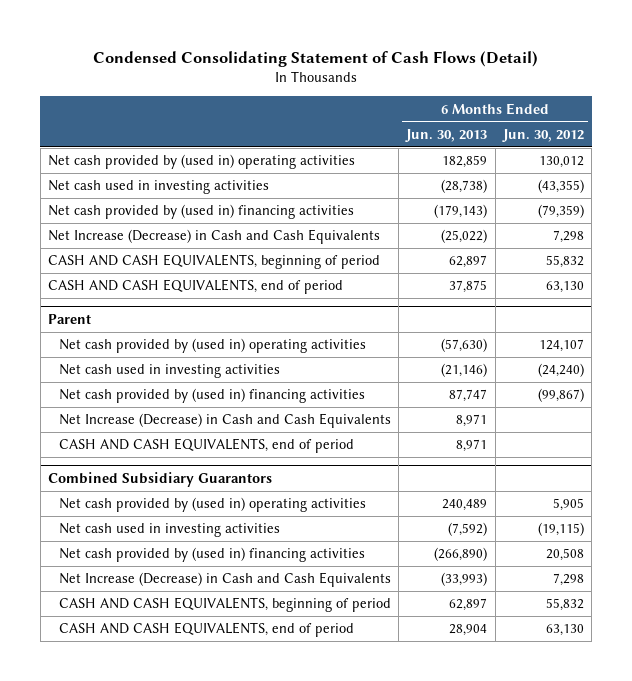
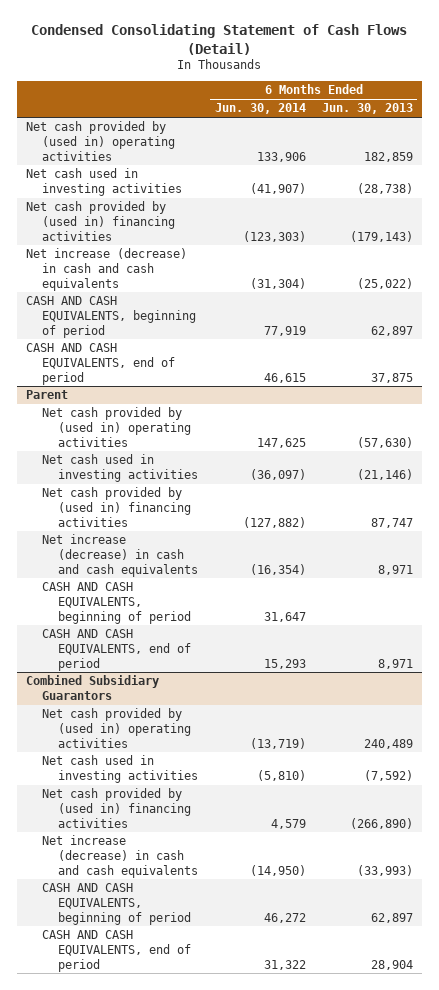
- | 6 Months Ended Jun. 30, 2013 | 6 Months Ended Jun. 30, 2012
+ | 6 Months Ended Jun. 30, 2014 | 6 Months Ended Jun. 30, 2013
- Net Increase (Decrease) in Cash and Cash Equivalents | (25,022) | 7,298
+ Net increase (decrease) in cash and cash equivalents | (31,304) | (25,022)
@ Parent
- Net Increase (Decrease) in Cash and Cash Equivalents | 8,971 |
+ Net increase (decrease) in cash and cash equivalents | (16,354) | 8,971
+ CASH AND CASH EQUIVALENTS, beginning of period | 31,647 |
@ Combined Subsidiary Guarantors
- Net Increase (Decrease) in Cash and Cash Equivalents | (33,993) | 7,298
+ Net increase (decrease) in cash and cash equivalents | (14,950) | (33,993)

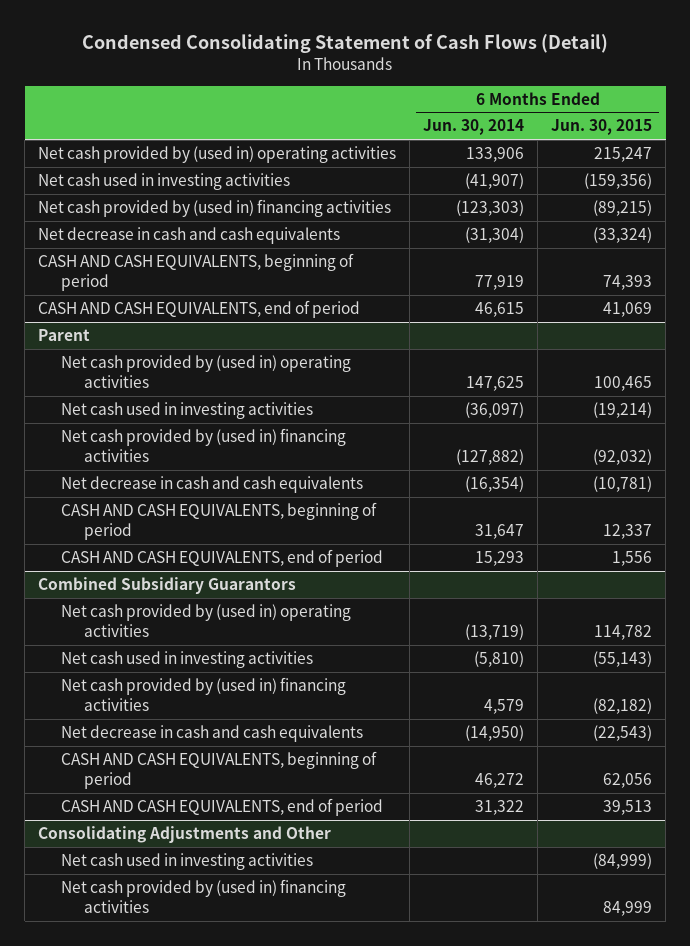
- | 6 Months Ended Jun. 30, 2014 | 6 Months Ended Jun. 30, 2013
+ | 6 Months Ended Jun. 30, 2014 | 6 Months Ended Jun. 30, 2015
- Net increase (decrease) in cash and cash equivalents | (31,304) | (25,022)
+ Net decrease in cash and cash equivalents | (31,304) | (33,324)
@ Parent
- Net increase (decrease) in cash and cash equivalents | (16,354) | 8,971
+ Net decrease in cash and cash equivalents | (16,354) | (10,781)
@ Combined Subsidiary Guarantors
- Net increase (decrease) in cash and cash equivalents | (14,950) | (33,993)
+ Net decrease in cash and cash equivalents | (14,950) | (22,543)
+ Consolidating Adjustments and Other
+ Net cash used in investing activities | | (84,999)
+ Net cash provided by (used in) financing activities | | 84,999

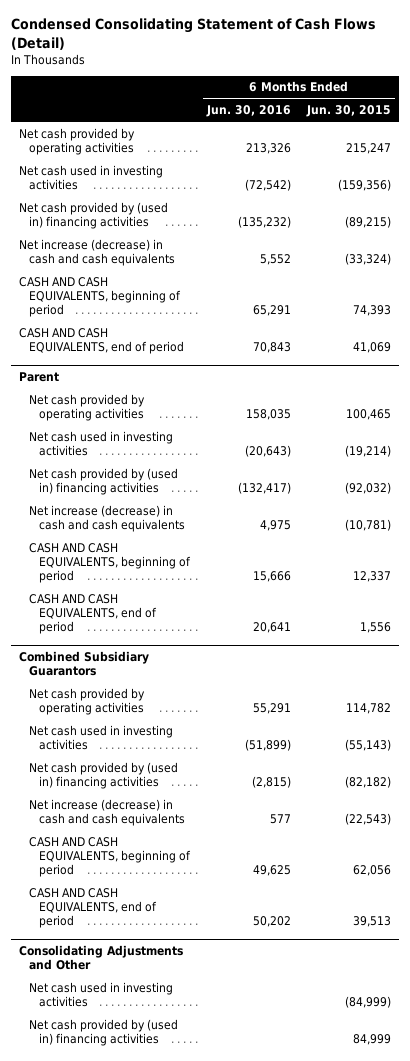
- | 6 Months Ended Jun. 30, 2014 | 6 Months Ended Jun. 30, 2015
+ | 6 Months Ended Jun. 30, 2016 | 6 Months Ended Jun. 30, 2015
- Net cash provided by (used in) operating activities | 133,906 | 215,247
+ Net cash provided by operating activities | 213,326 | 215,247
- Net decrease in cash and cash equivalents | (31,304) | (33,324)
+ Net increase (decrease) in cash and cash equivalents | 5,552 | (33,324)
@ Parent
- Net cash provided by (used in) operating activities | 147,625 | 100,465
+ Net cash provided by operating activities | 158,035 | 100,465
- Net decrease in cash and cash equivalents | (16,354) | (10,781)
+ Net increase (decrease) in cash and cash equivalents | 4,975 | (10,781)
@ Combined Subsidiary Guarantors
- Net cash provided by (used in) operating activities | (13,719) | 114,782
+ Net cash provided by operating activities | 55,291 | 114,782
- Net decrease in cash and cash equivalents | (14,950) | (22,543)
+ Net increase (decrease) in cash and cash equivalents | 577 | (22,543)

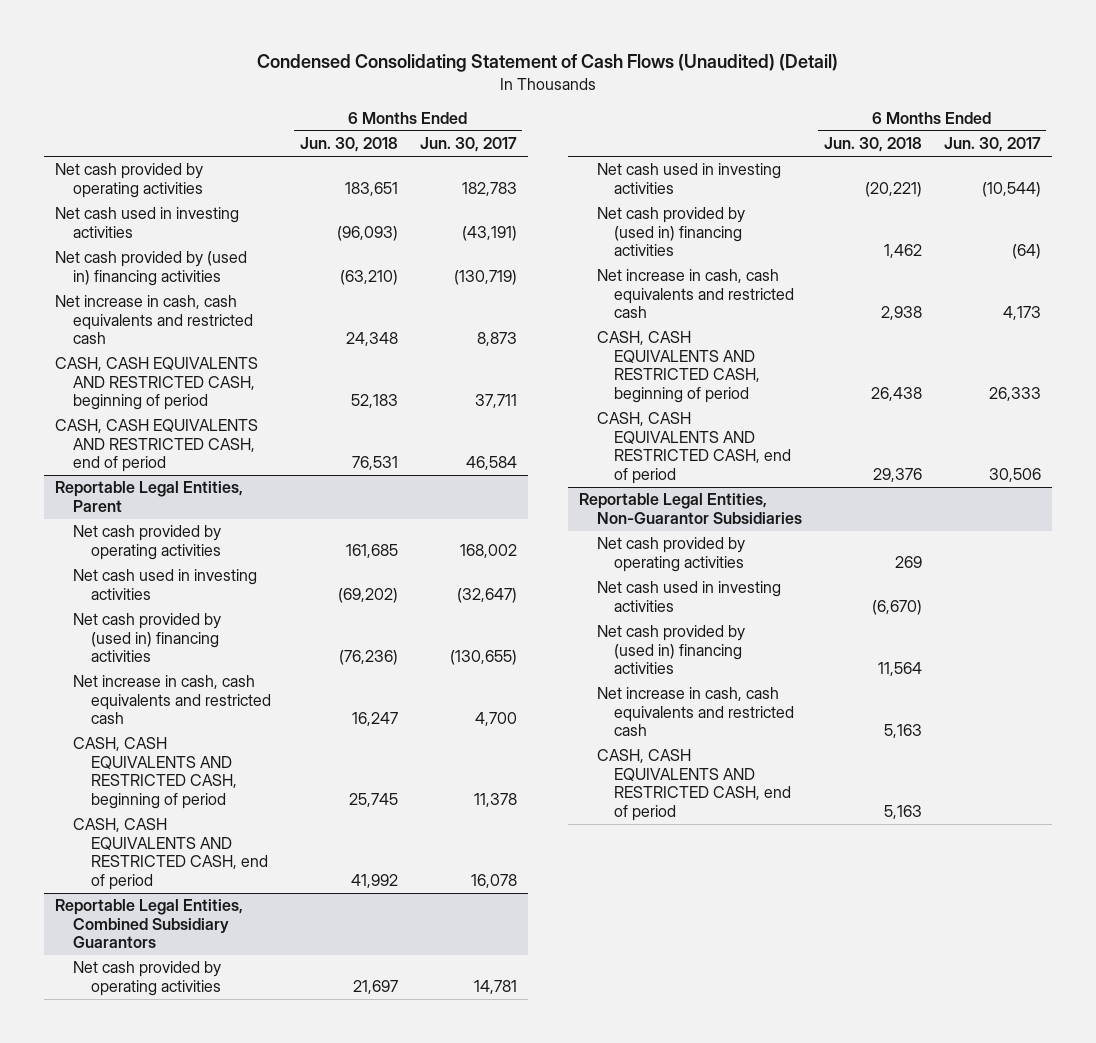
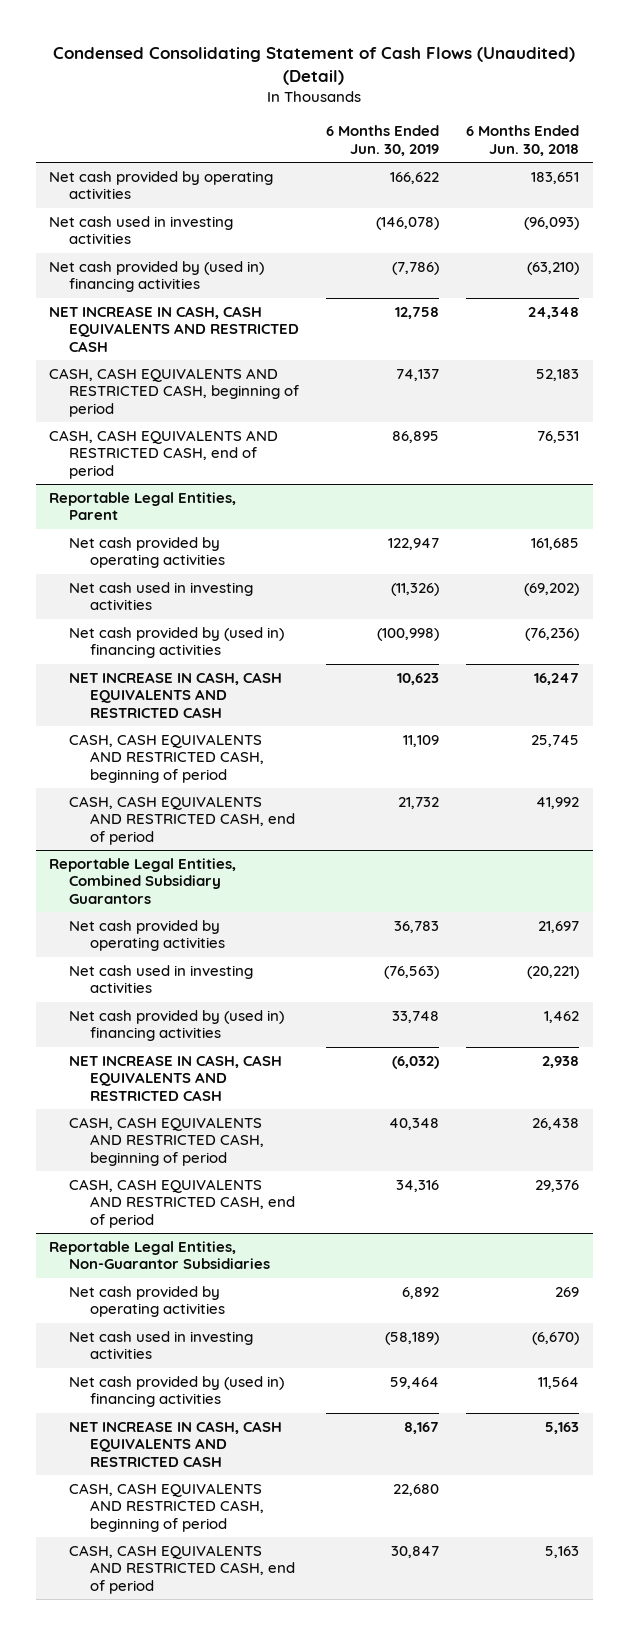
- | 6 Months Ended Jun. 30, 2018 | 6 Months Ended Jun. 30, 2017
+ | 6 Months Ended Jun. 30, 2019 | 6 Months Ended Jun. 30, 2018
- Net increase in cash, cash equivalents and restricted cash | 24,348 | 8,873
+ NET INCREASE IN CASH, CASH EQUIVALENTS AND RESTRICTED CASH | 12,758 | 24,348
@ Reportable Legal Entities, Parent
- Net increase in cash, cash equivalents and restricted cash | 16,247 | 4,700
+ NET INCREASE IN CASH, CASH EQUIVALENTS AND RESTRICTED CASH | 10,623 | 16,247
@ Reportable Legal Entities, Combined Subsidiary Guarantors
- Net increase in cash, cash equivalents and restricted cash | 2,938 | 4,173
+ NET INCREASE IN CASH, CASH EQUIVALENTS AND RESTRICTED CASH | (6,032) | 2,938
@ Reportable Legal Entities, Non-Guarantor Subsidiaries
- Net increase in cash, cash equivalents and restricted cash | 5,163 |
+ NET INCREASE IN CASH, CASH EQUIVALENTS AND RESTRICTED CASH | 8,167 | 5,163
+ CASH, CASH EQUIVALENTS AND RESTRICTED CASH, beginning of period | 22,680 |

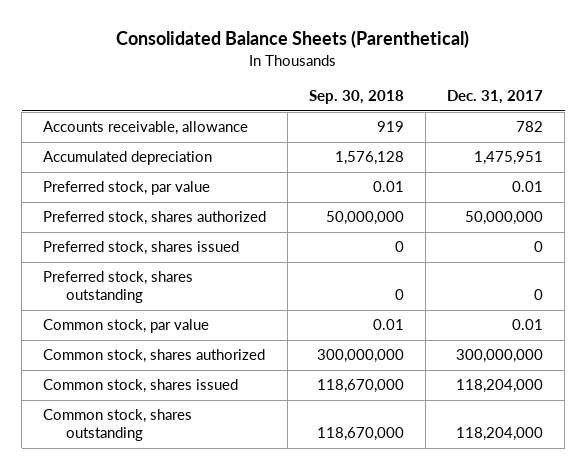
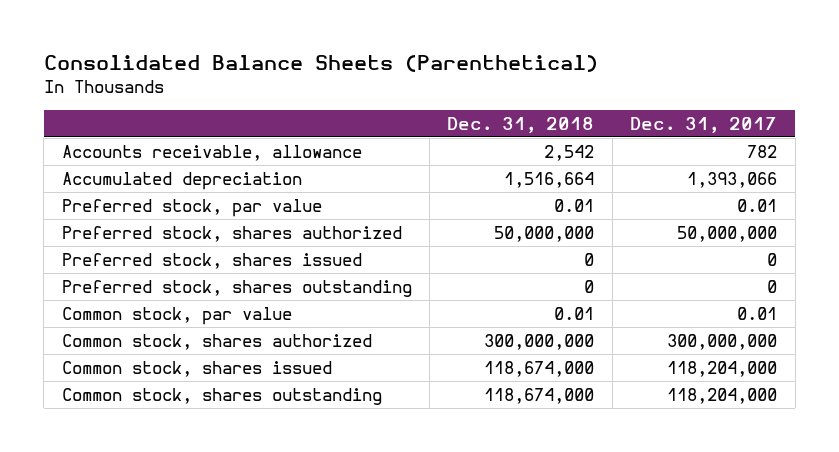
- | Sep. 30, 2018 | Dec. 31, 2017
+ | Dec. 31, 2018 | Dec. 31, 2017
- Accumulated depreciation | 1,576,128 | 1,475,951
+ Accumulated depreciation | 1,516,664 | 1,393,066

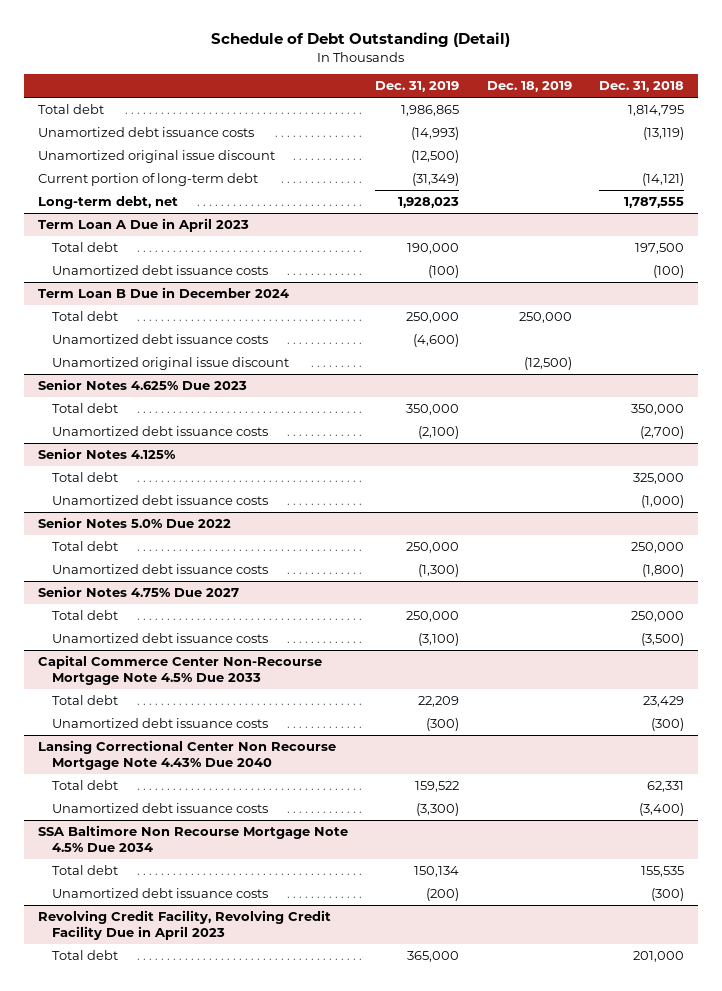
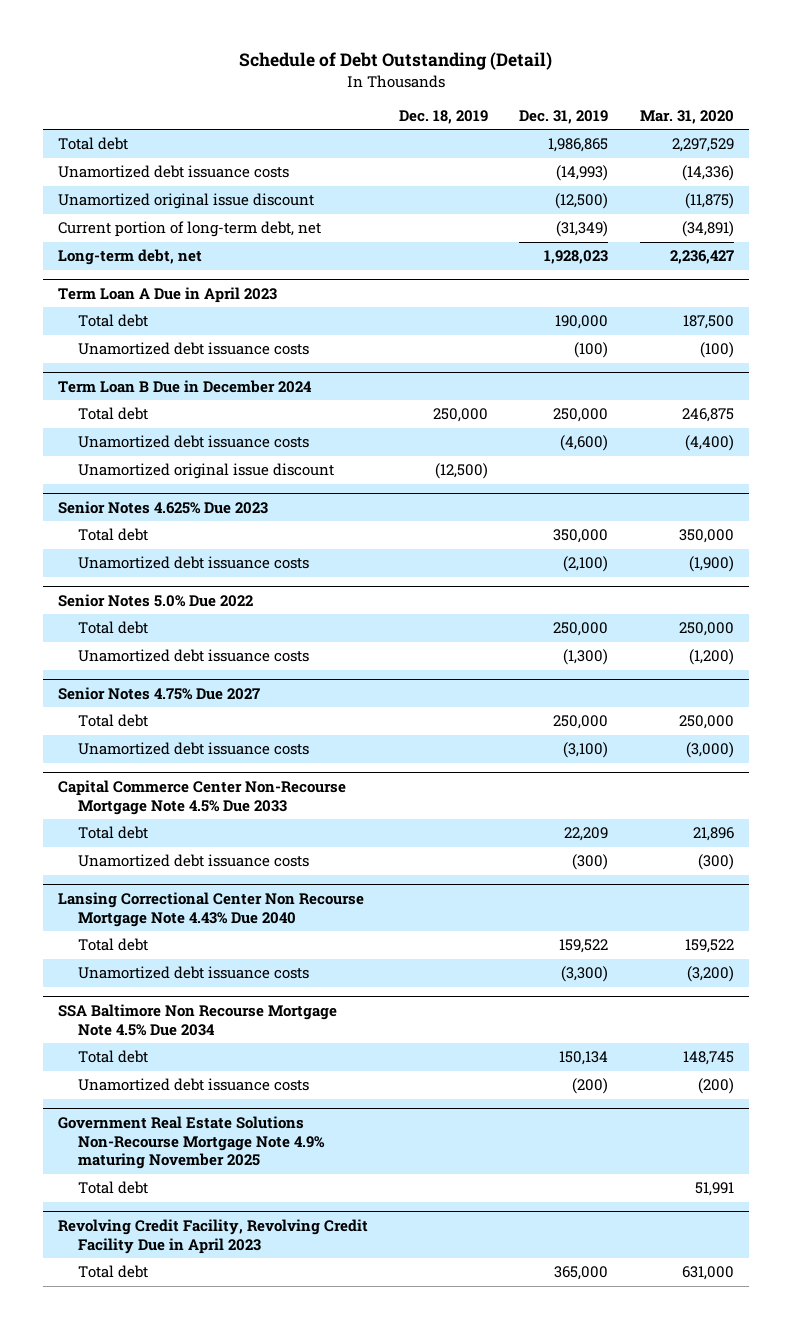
- | Dec. 31, 2019 | Dec. 18, 2019 | Dec. 31, 2018
+ | Dec. 18, 2019 | Dec. 31, 2019 | Mar. 31, 2020
- Current portion of long-term debt | (31,349) | | (14,121)
+ Current portion of long-term debt, net | | (31,349) | (34,891)
- Senior Notes 4.125%
- Total debt | | | 325,000
- Unamortized debt issuance costs | | | (1,000)
+ Government Real Estate Solutions Non-Recourse Mortgage Note 4.9% maturing November 2025
+ Total debt | | | 51,991

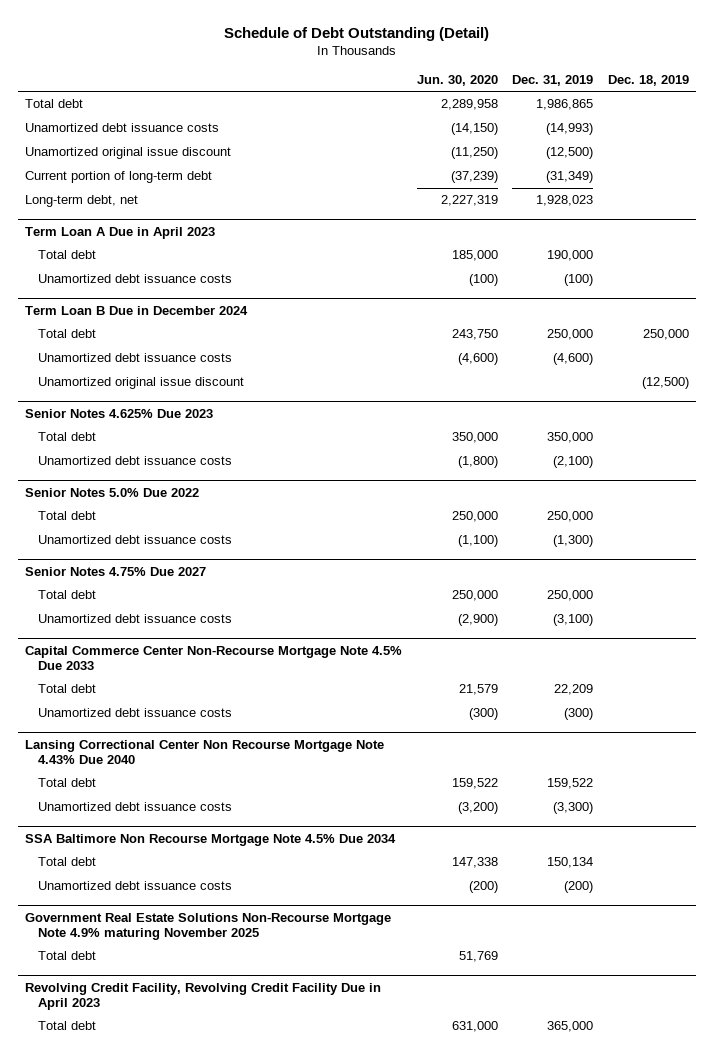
- | Dec. 18, 2019 | Dec. 31, 2019 | Mar. 31, 2020
+ | Jun. 30, 2020 | Dec. 31, 2019 | Dec. 18, 2019
- Current portion of long-term debt, net | | (31,349) | (34,891)
+ Current portion of long-term debt | (37,239) | (31,349) |

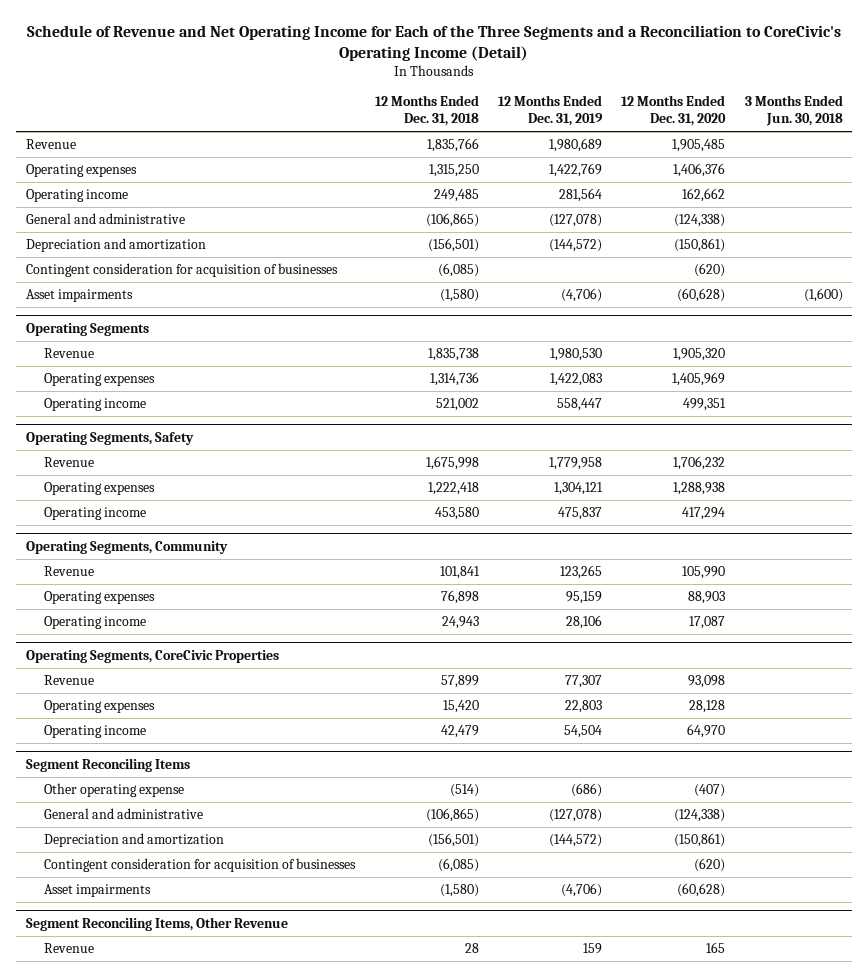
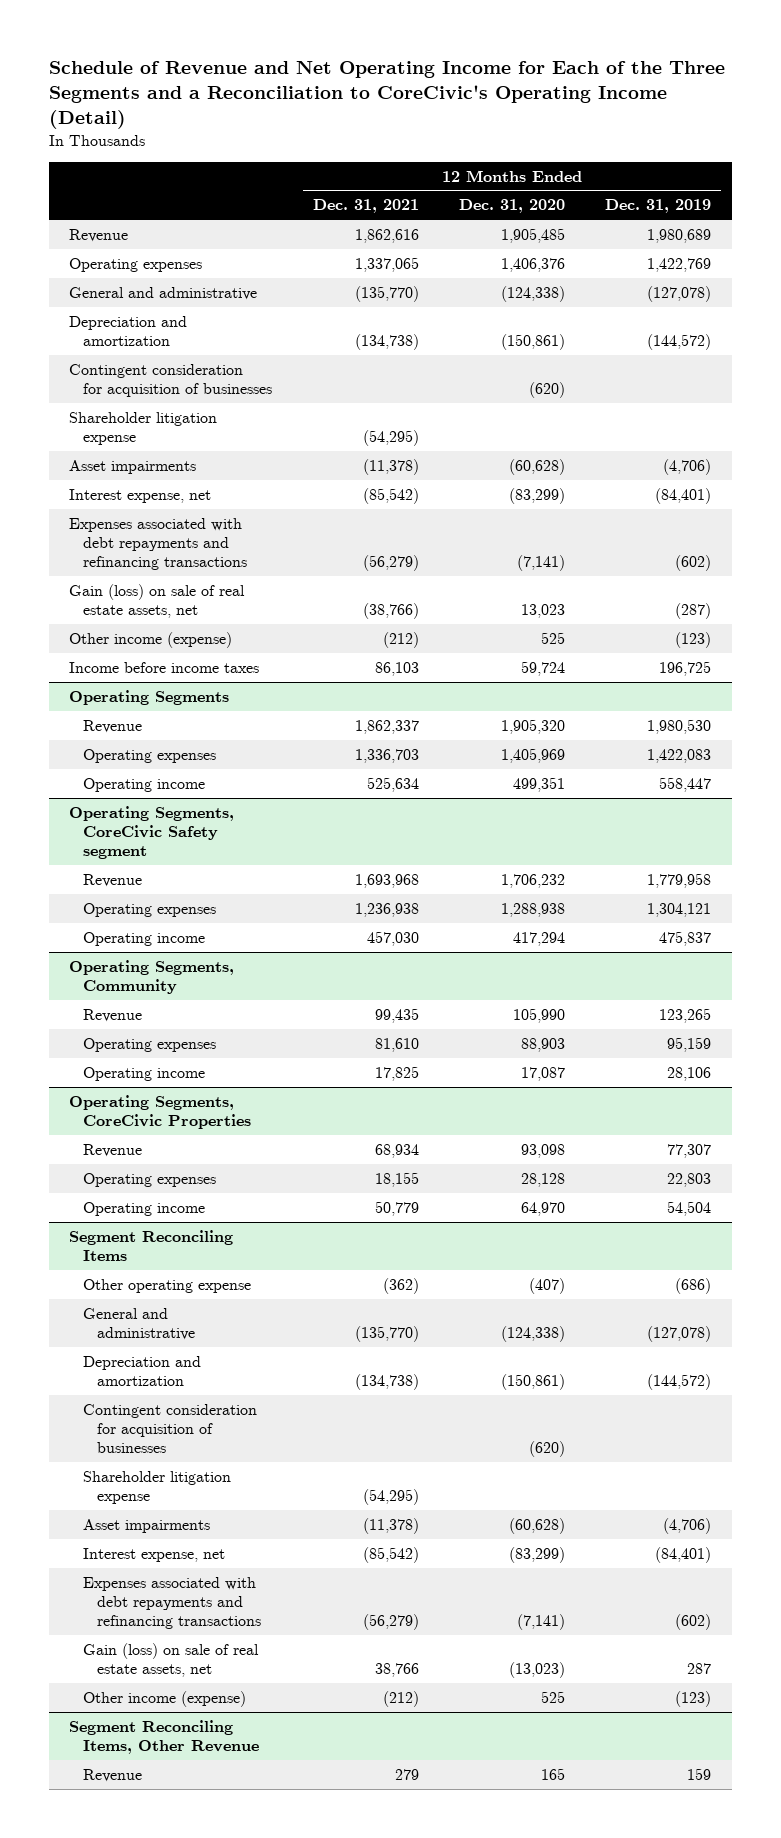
- | 12 Months Ended Dec. 31, 2018 | 12 Months Ended Dec. 31, 2019 | 12 Months Ended Dec. 31, 2020 | 3 Months Ended Jun. 30, 2018
+ | 12 Months Ended Dec. 31, 2021 | 12 Months Ended Dec. 31, 2020 | 12 Months Ended Dec. 31, 2019
- Operating income | 249,485 | 281,564 | 162,662 |
+ Shareholder litigation expense | (54,295) | |
+ Interest expense, net | (85,542) | (83,299) | (84,401)
+ Expenses associated with debt repayments and refinancing transactions | (56,279) | (7,141) | (602)
+ Gain (loss) on sale of real estate assets, net | (38,766) | 13,023 | (287)
+ Other income (expense) | (212) | 525 | (123)
+ Income before income taxes | 86,103 | 59,724 | 196,725
- Operating Segments, Safety
+ Operating Segments, CoreCivic Safety segment
@ Segment Reconciling Items
+ Shareholder litigation expense | (54,295) | |
+ Interest expense, net | (85,542) | (83,299) | (84,401)
+ Expenses associated with debt repayments and refinancing transactions | (56,279) | (7,141) | (602)
+ Gain (loss) on sale of real estate assets, net | 38,766 | (13,023) | 287
+ Other income (expense) | (212) | 525 | (123)

